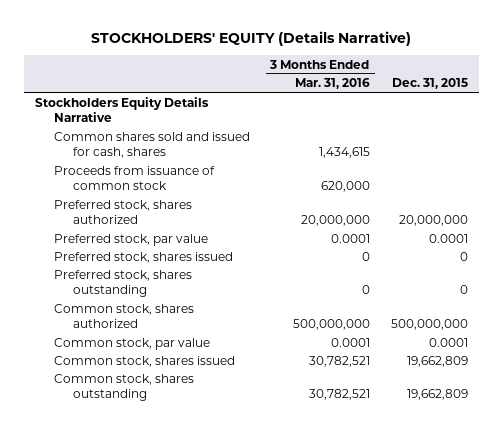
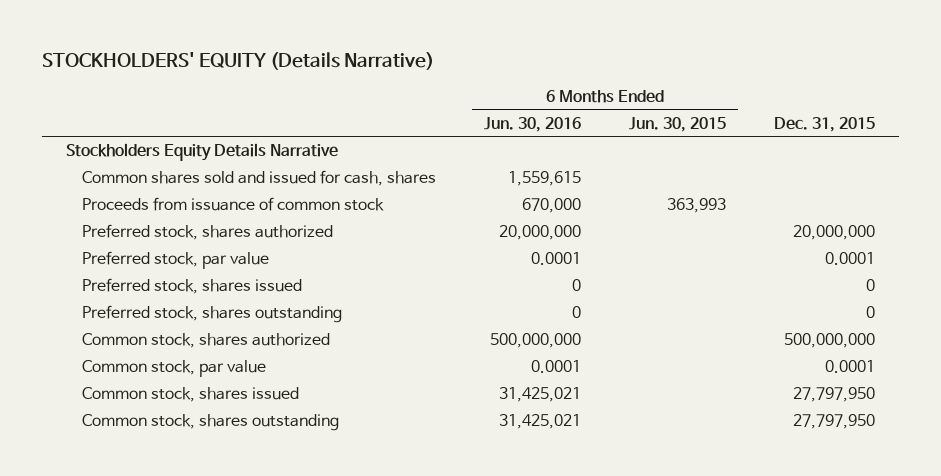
- | 3 Months Ended Mar. 31, 2016 | Dec. 31, 2015
+ | 6 Months Ended Jun. 30, 2016 | 6 Months Ended Jun. 30, 2015 | Dec. 31, 2015
- Common stock, shares issued | 30,782,521 | 19,662,809
- Common stock, shares outstanding | 30,782,521 | 19,662,809
+ Common stock, shares issued | 31,425,021 | | 27,797,950
+ Common stock, shares outstanding | 31,425,021 | | 27,797,950

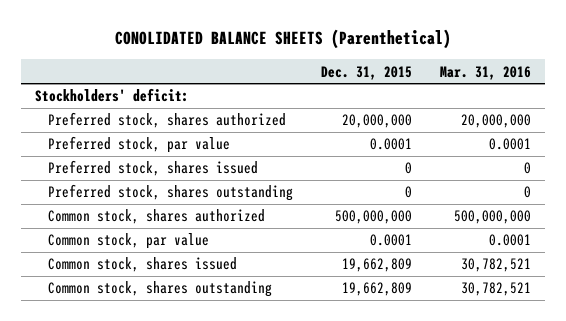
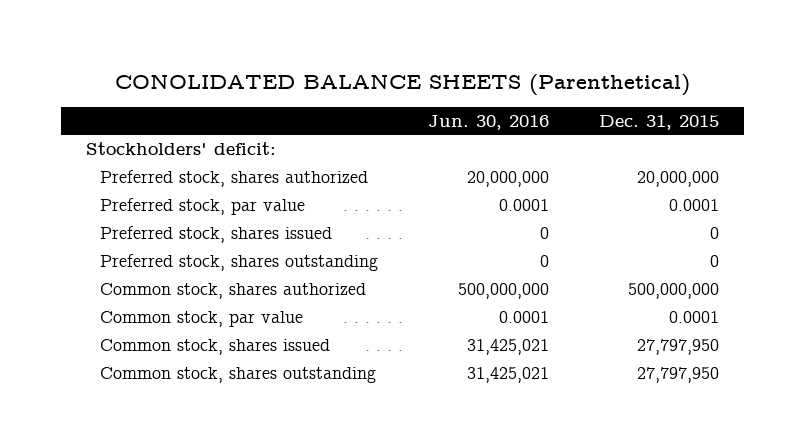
- | Dec. 31, 2015 | Mar. 31, 2016
+ | Jun. 30, 2016 | Dec. 31, 2015
- Common stock, shares issued | 19,662,809 | 30,782,521
- Common stock, shares outstanding | 19,662,809 | 30,782,521
+ Common stock, shares issued | 31,425,021 | 27,797,950
+ Common stock, shares outstanding | 31,425,021 | 27,797,950

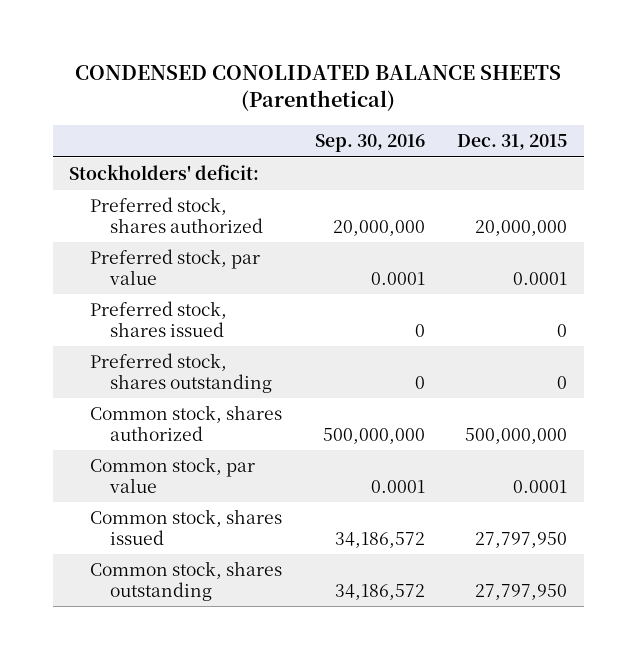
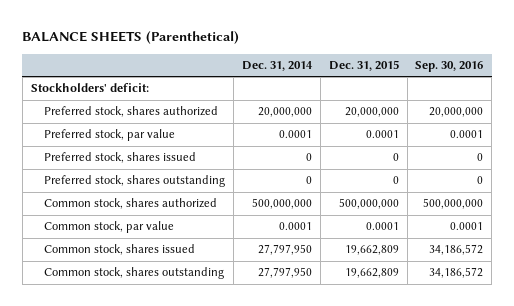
- CONDENSED CONOLIDATED BALANCE SHEETS (Parenthetical)
+ BALANCE SHEETS (Parenthetical)
- | Sep. 30, 2016 | Dec. 31, 2015
+ | Dec. 31, 2014 | Dec. 31, 2015 | Sep. 30, 2016
- Common stock, shares issued | 34,186,572 | 27,797,950
- Common stock, shares outstanding | 34,186,572 | 27,797,950
+ Common stock, shares issued | 27,797,950 | 19,662,809 | 34,186,572
+ Common stock, shares outstanding | 27,797,950 | 19,662,809 | 34,186,572

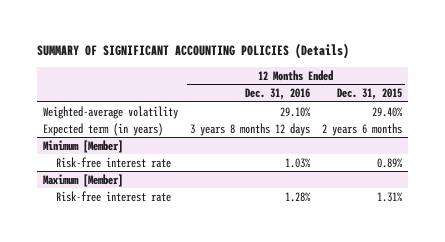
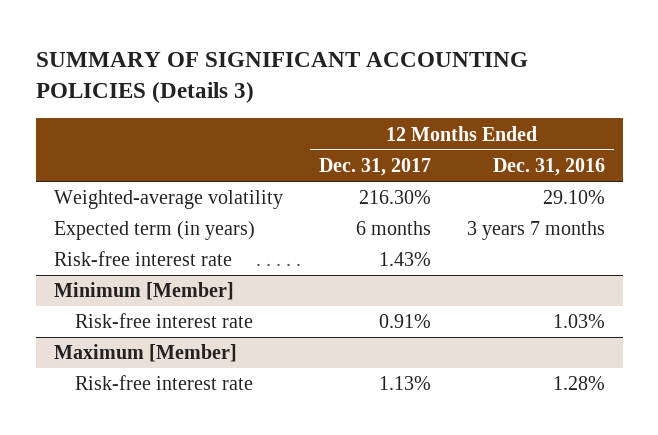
- SUMMARY OF SIGNIFICANT ACCOUNTING POLICIES (Details)
+ SUMMARY OF SIGNIFICANT ACCOUNTING POLICIES (Details 3)
- | 12 Months Ended Dec. 31, 2016 | 12 Months Ended Dec. 31, 2015
+ | 12 Months Ended Dec. 31, 2017 | 12 Months Ended Dec. 31, 2016
- Expected term (in years) | 3 years 8 months 12 days | 2 years 6 months
+ Expected term (in years) | 6 months | 3 years 7 months
+ Risk-free interest rate | 1.43% |

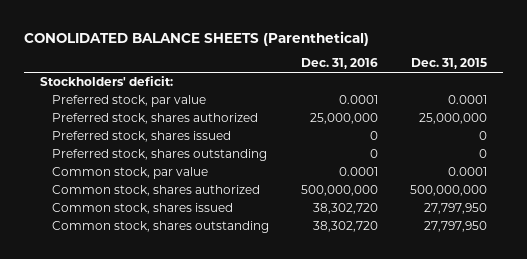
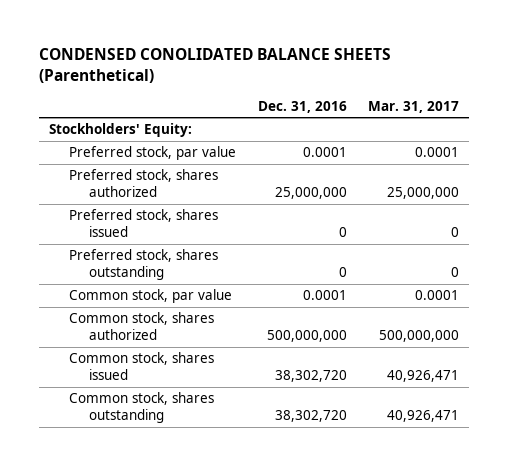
- CONOLIDATED BALANCE SHEETS (Parenthetical)
+ CONDENSED CONOLIDATED BALANCE SHEETS (Parenthetical)
- | Dec. 31, 2016 | Dec. 31, 2015
+ | Dec. 31, 2016 | Mar. 31, 2017
- Stockholders' deficit:
+ Stockholders' Equity:

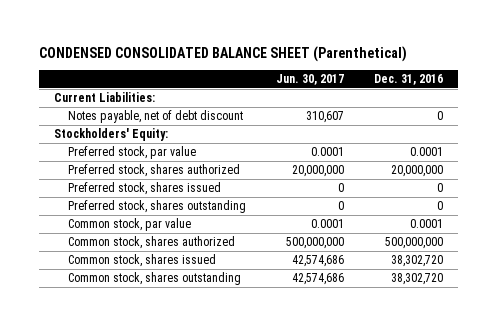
- CONDENSED CONOLIDATED BALANCE SHEETS (Parenthetical)
+ CONDENSED CONSOLIDATED BALANCE SHEET (Parenthetical)
- | Dec. 31, 2016 | Mar. 31, 2017
+ | Jun. 30, 2017 | Dec. 31, 2016
+ Current Liabilities:
+ Notes payable, net of debt discount | 310,607 | 0
- Preferred stock, shares authorized | 25,000,000 | 25,000,000
+ Preferred stock, shares authorized | 20,000,000 | 20,000,000

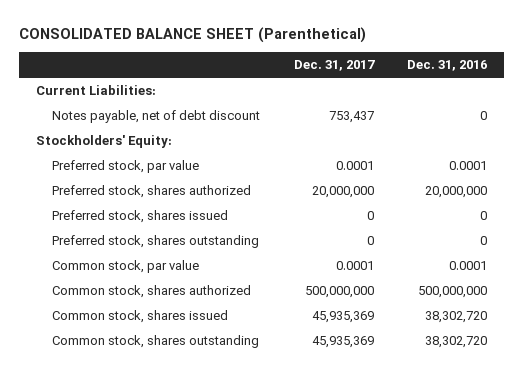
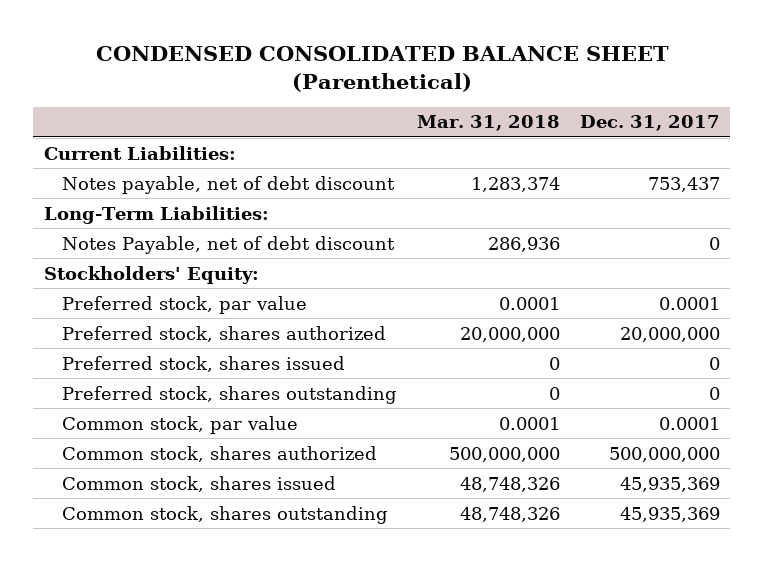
- CONSOLIDATED BALANCE SHEET (Parenthetical)
+ CONDENSED CONSOLIDATED BALANCE SHEET (Parenthetical)
- | Dec. 31, 2017 | Dec. 31, 2016
+ | Mar. 31, 2018 | Dec. 31, 2017
+ Long-Term Liabilities:
+ Notes Payable, net of debt discount | 286,936 | 0

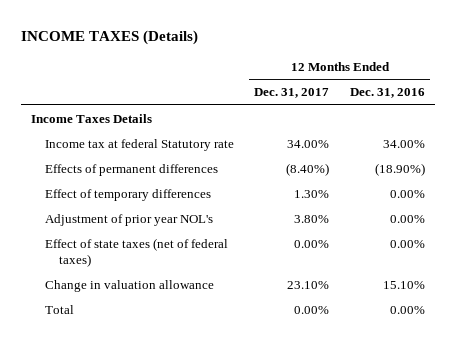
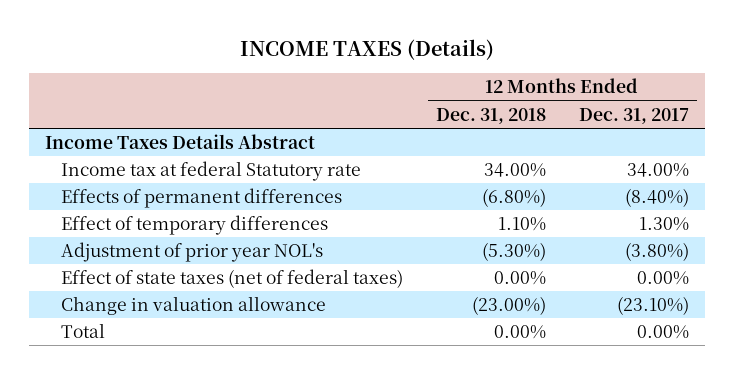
- | 12 Months Ended Dec. 31, 2017 | 12 Months Ended Dec. 31, 2016
+ | 12 Months Ended Dec. 31, 2018 | 12 Months Ended Dec. 31, 2017
- Income Taxes Details
+ Income Taxes Details Abstract
- Adjustment of prior year NOL's | 3.80% | 0.00%
+ Adjustment of prior year NOL's | (5.30%) | (3.80%)
- Change in valuation allowance | 23.10% | 15.10%
+ Change in valuation allowance | (23.00%) | (23.10%)

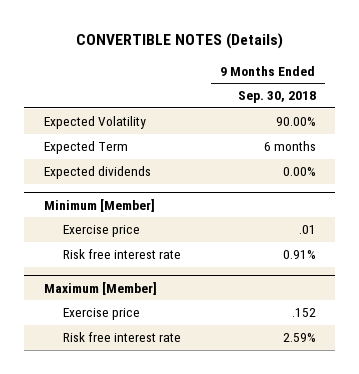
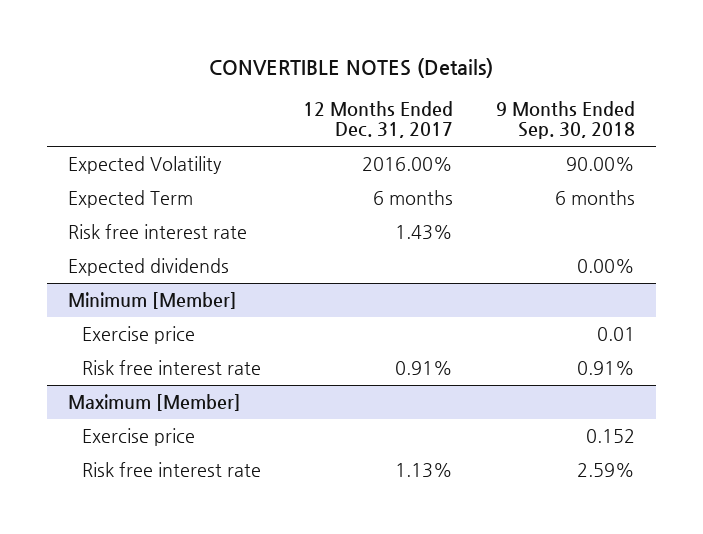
- | 9 Months Ended Sep. 30, 2018
+ | 12 Months Ended Dec. 31, 2017 | 9 Months Ended Sep. 30, 2018
+ Risk free interest rate | 1.43% |
@ Minimum [Member]
- Exercise price | .01
+ Exercise price | | 0.01
@ Maximum [Member]
- Exercise price | .152
+ Exercise price | | 0.152

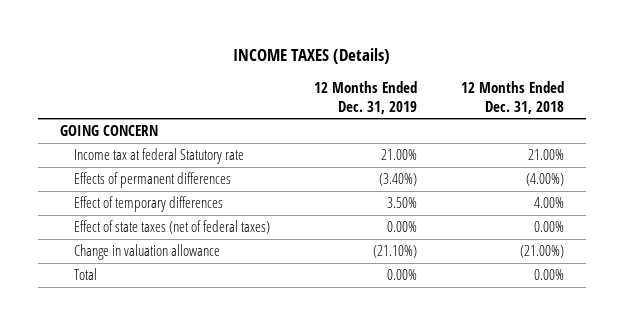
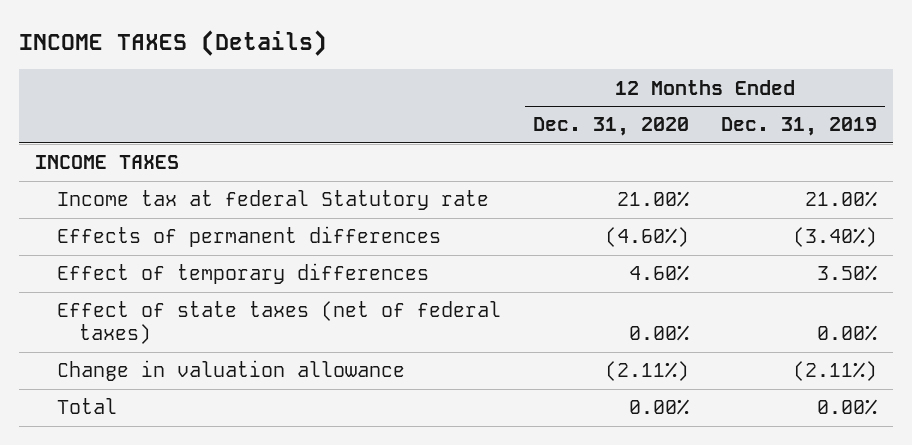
- | 12 Months Ended Dec. 31, 2019 | 12 Months Ended Dec. 31, 2018
+ | 12 Months Ended Dec. 31, 2020 | 12 Months Ended Dec. 31, 2019
- GOING CONCERN
+ INCOME TAXES
- Change in valuation allowance | (21.10%) | (21.00%)
+ Change in valuation allowance | (2.11%) | (2.11%)

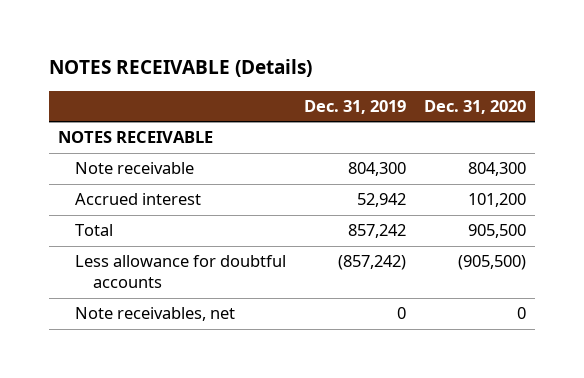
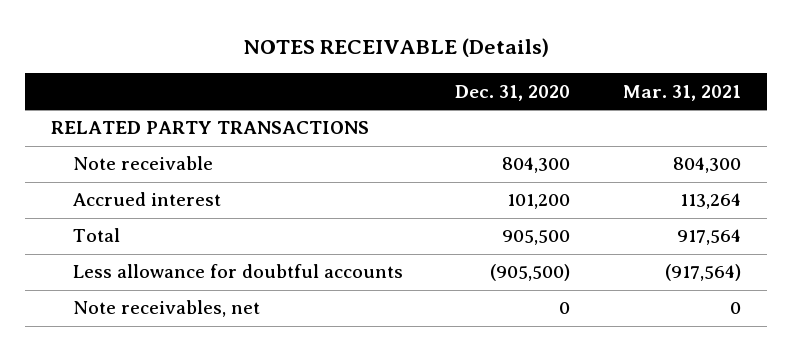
- | Dec. 31, 2019 | Dec. 31, 2020
+ | Dec. 31, 2020 | Mar. 31, 2021
- NOTES RECEIVABLE
+ RELATED PARTY TRANSACTIONS

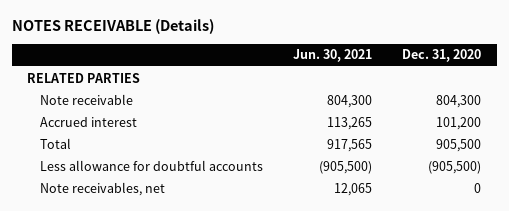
- | Dec. 31, 2020 | Mar. 31, 2021
+ | Jun. 30, 2021 | Dec. 31, 2020
- RELATED PARTY TRANSACTIONS
+ RELATED PARTIES

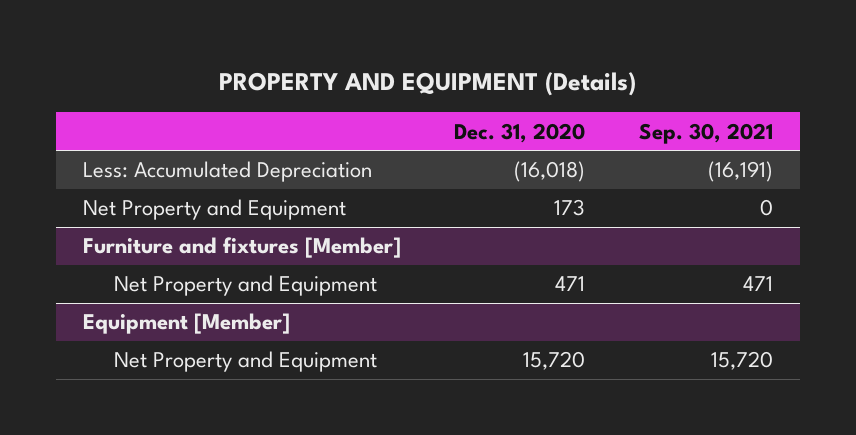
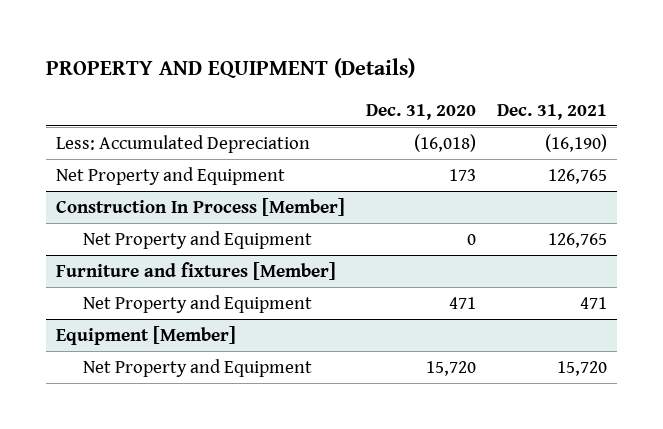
- | Dec. 31, 2020 | Sep. 30, 2021
+ | Dec. 31, 2020 | Dec. 31, 2021
+ Construction In Process [Member]
+ Net Property and Equipment | 0 | 126,765

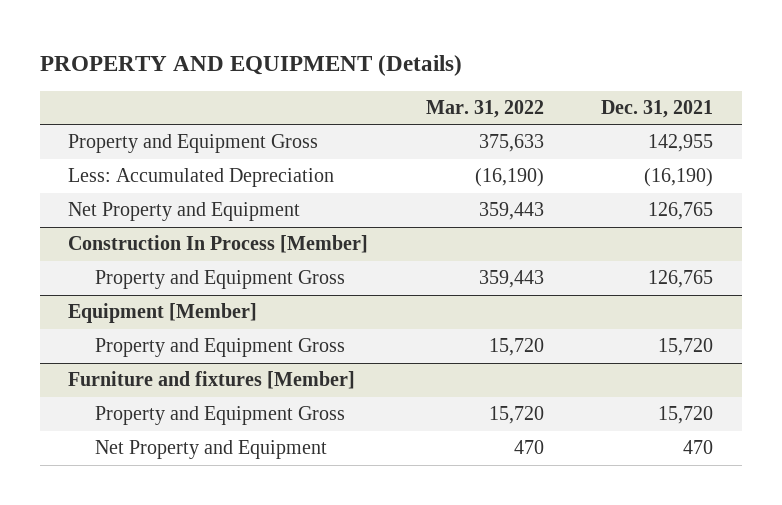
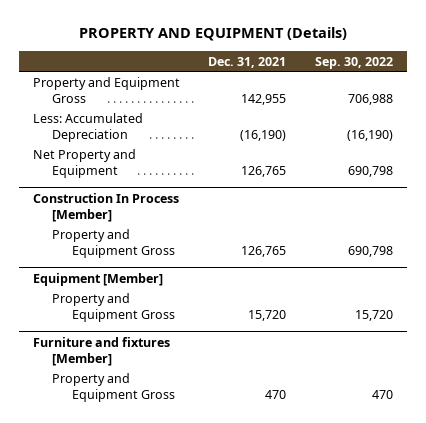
- | Mar. 31, 2022 | Dec. 31, 2021
+ | Dec. 31, 2021 | Sep. 30, 2022
@ Furniture and fixtures [Member]
- Property and Equipment Gross | 15,720 | 15,720
- Net Property and Equipment | 470 | 470
+ Property and Equipment Gross | 470 | 470

